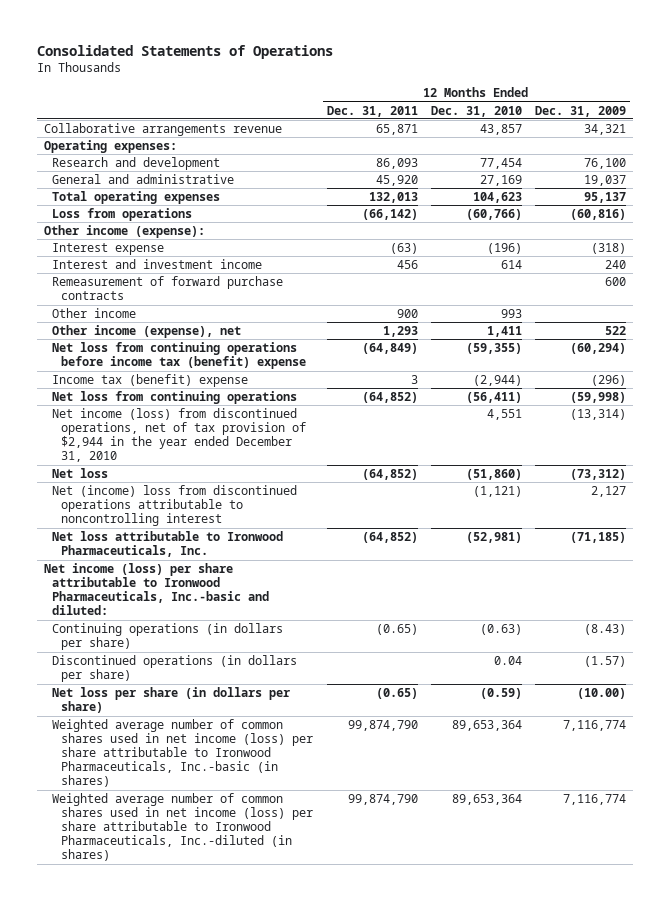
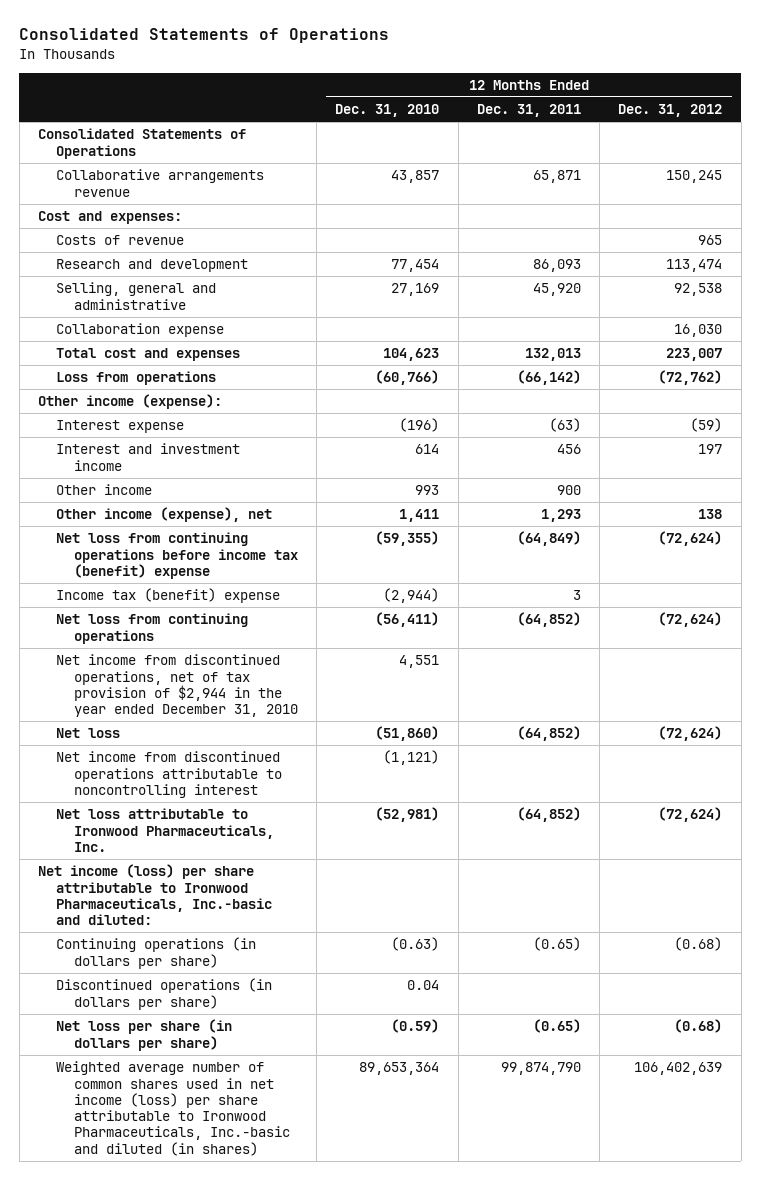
- | 12 Months Ended Dec. 31, 2011 | 12 Months Ended Dec. 31, 2010 | 12 Months Ended Dec. 31, 2009
+ | 12 Months Ended Dec. 31, 2010 | 12 Months Ended Dec. 31, 2011 | 12 Months Ended Dec. 31, 2012
+ Consolidated Statements of Operations
- Operating expenses:
+ Cost and expenses:
+ Costs of revenue | | | 965
- General and administrative | 45,920 | 27,169 | 19,037
- Total operating expenses | 132,013 | 104,623 | 95,137
+ Selling, general and administrative | 27,169 | 45,920 | 92,538
+ Collaboration expense | | | 16,030
+ Total cost and expenses | 104,623 | 132,013 | 223,007
- Remeasurement of forward purchase contracts | | | 600
- Net income (loss) from discontinued operations, net of tax provision of $2,944 in the year ended December 31, 2010 | | 4,551 | (13,314)
+ Net income from discontinued operations, net of tax provision of $2,944 in the year ended December 31, 2010 | 4,551 | |
- Net (income) loss from discontinued operations attributable to noncontrolling interest | | (1,121) | 2,127
+ Net income from discontinued operations attributable to noncontrolling interest | (1,121) | |
- Weighted average number of common shares used in net income (loss) per share attributable to Ironwood Pharmaceuticals, Inc.-basic (in shares) | 99,874,790 | 89,653,364 | 7,116,774
- Weighted average number of common shares used in net income (loss) per share attributable to Ironwood Pharmaceuticals, Inc.-diluted (in shares) | 99,874,790 | 89,653,364 | 7,116,774
+ Weighted average number of common shares used in net income (loss) per share attributable to Ironwood Pharmaceuticals, Inc.-basic and diluted (in shares) | 89,653,364 | 99,874,790 | 106,402,639

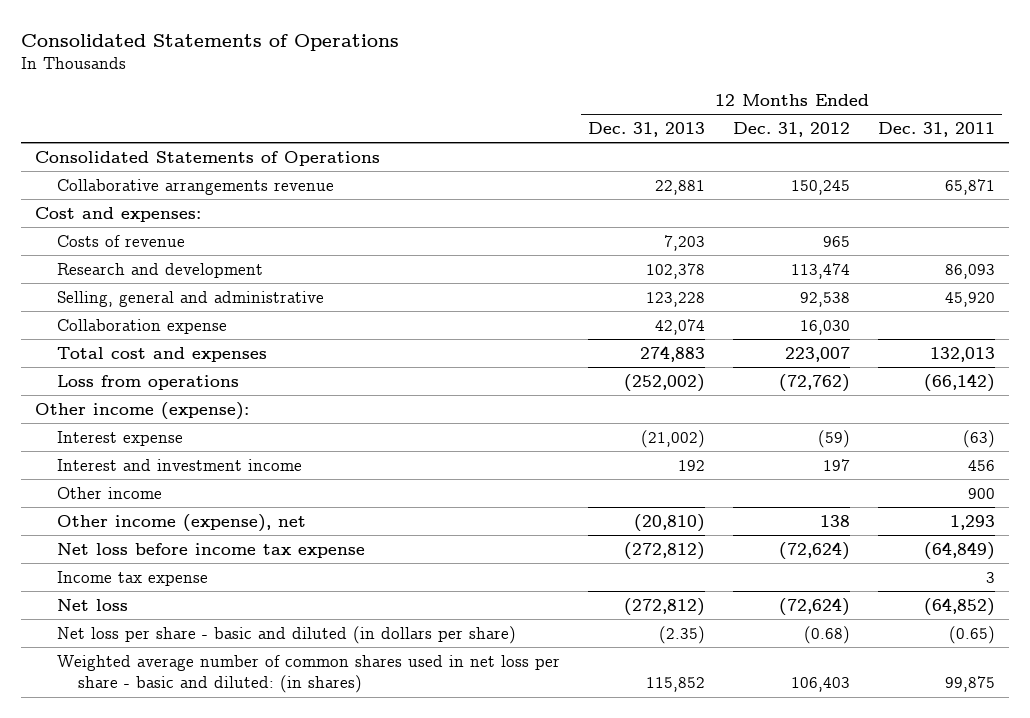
- | 12 Months Ended Dec. 31, 2010 | 12 Months Ended Dec. 31, 2011 | 12 Months Ended Dec. 31, 2012
+ | 12 Months Ended Dec. 31, 2013 | 12 Months Ended Dec. 31, 2012 | 12 Months Ended Dec. 31, 2011
- Net loss from continuing operations before income tax (benefit) expense | (59,355) | (64,849) | (72,624)
- Income tax (benefit) expense | (2,944) | 3 |
- Net loss from continuing operations | (56,411) | (64,852) | (72,624)
- Net income from discontinued operations, net of tax provision of $2,944 in the year ended December 31, 2010 | 4,551 | |
+ Net loss before income tax expense | (272,812) | (72,624) | (64,849)
+ Income tax expense | | | 3
- Net income from discontinued operations attributable to noncontrolling interest | (1,121) | |
- Net loss attributable to Ironwood Pharmaceuticals, Inc. | (52,981) | (64,852) | (72,624)
- Net income (loss) per share attributable to Ironwood Pharmaceuticals, Inc.-basic and diluted:
- Continuing operations (in dollars per share) | (0.63) | (0.65) | (0.68)
- Discontinued operations (in dollars per share) | 0.04 | |
- Net loss per share (in dollars per share) | (0.59) | (0.65) | (0.68)
- Weighted average number of common shares used in net income (loss) per share attributable to Ironwood Pharmaceuticals, Inc.-basic and diluted (in shares) | 89,653,364 | 99,874,790 | 106,402,639
+ Net loss per share - basic and diluted (in dollars per share) | (2.35) | (0.68) | (0.65)
+ Weighted average number of common shares used in net loss per share - basic and diluted: (in shares) | 115,852 | 106,403 | 99,875

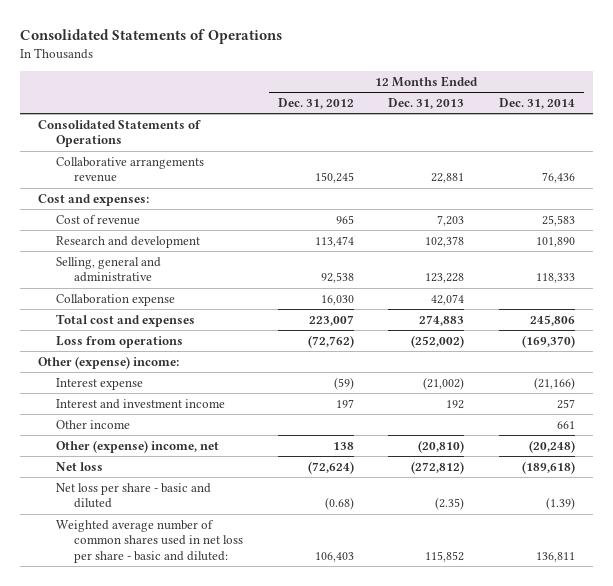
- | 12 Months Ended Dec. 31, 2013 | 12 Months Ended Dec. 31, 2012 | 12 Months Ended Dec. 31, 2011
+ | 12 Months Ended Dec. 31, 2012 | 12 Months Ended Dec. 31, 2013 | 12 Months Ended Dec. 31, 2014
- Costs of revenue | 7,203 | 965 |
+ Cost of revenue | 965 | 7,203 | 25,583
- Other income (expense):
+ Other (expense) income:
- Other income (expense), net | (20,810) | 138 | 1,293
- Net loss before income tax expense | (272,812) | (72,624) | (64,849)
- Income tax expense | | | 3
+ Other (expense) income, net | 138 | (20,810) | (20,248)
- Net loss per share - basic and diluted (in dollars per share) | (2.35) | (0.68) | (0.65)
- Weighted average number of common shares used in net loss per share - basic and diluted: (in shares) | 115,852 | 106,403 | 99,875
+ Net loss per share - basic and diluted | (0.68) | (2.35) | (1.39)
+ Weighted average number of common shares used in net loss per share - basic and diluted: | 106,403 | 115,852 | 136,811

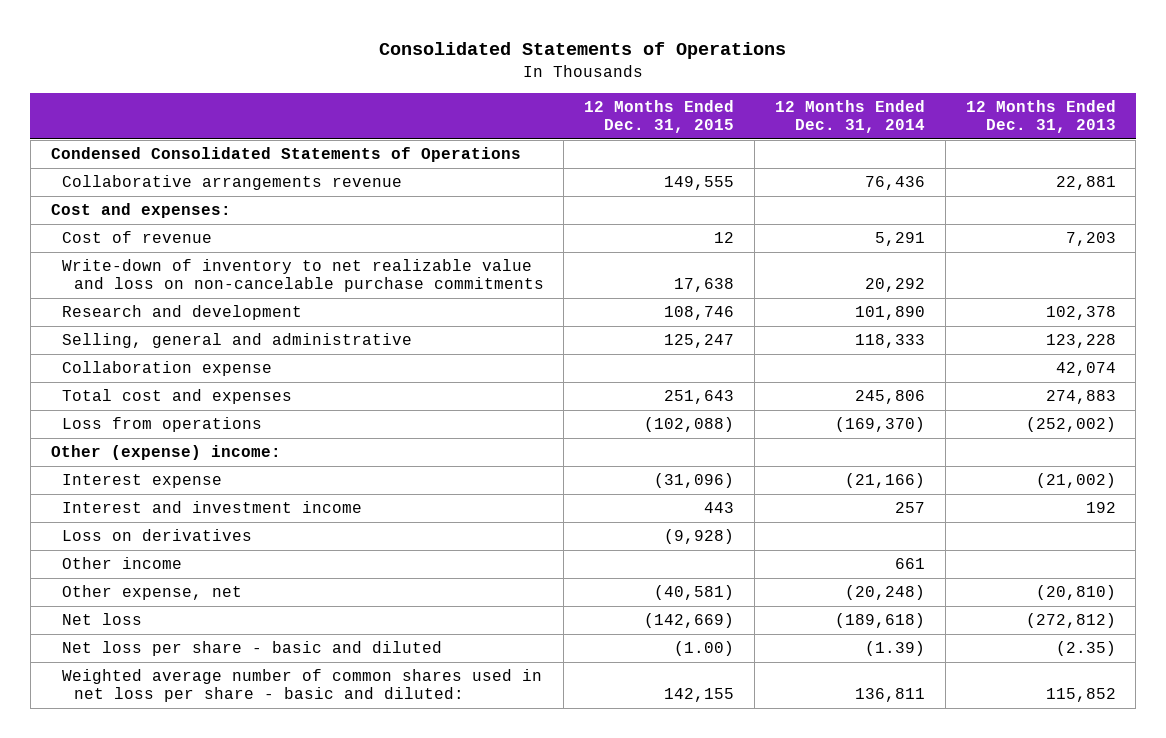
- | 12 Months Ended Dec. 31, 2012 | 12 Months Ended Dec. 31, 2013 | 12 Months Ended Dec. 31, 2014
+ | 12 Months Ended Dec. 31, 2015 | 12 Months Ended Dec. 31, 2014 | 12 Months Ended Dec. 31, 2013
- Consolidated Statements of Operations
+ Condensed Consolidated Statements of Operations
- Cost of revenue | 965 | 7,203 | 25,583
+ Cost of revenue | 12 | 5,291 | 7,203
+ Write-down of inventory to net realizable value and loss on non-cancelable purchase commitments | 17,638 | 20,292 |
+ Loss on derivatives | (9,928) | |
- Other (expense) income, net | 138 | (20,810) | (20,248)
+ Other expense, net | (40,581) | (20,248) | (20,810)

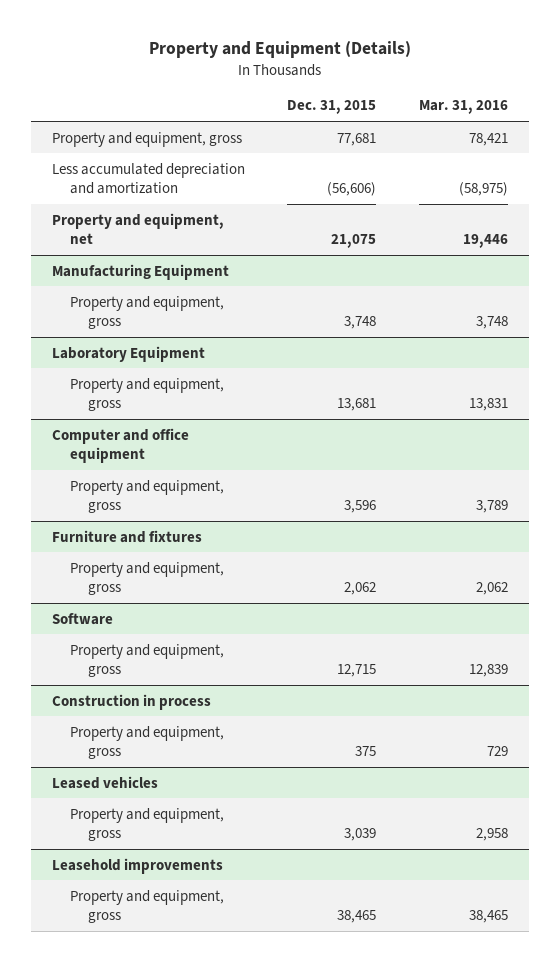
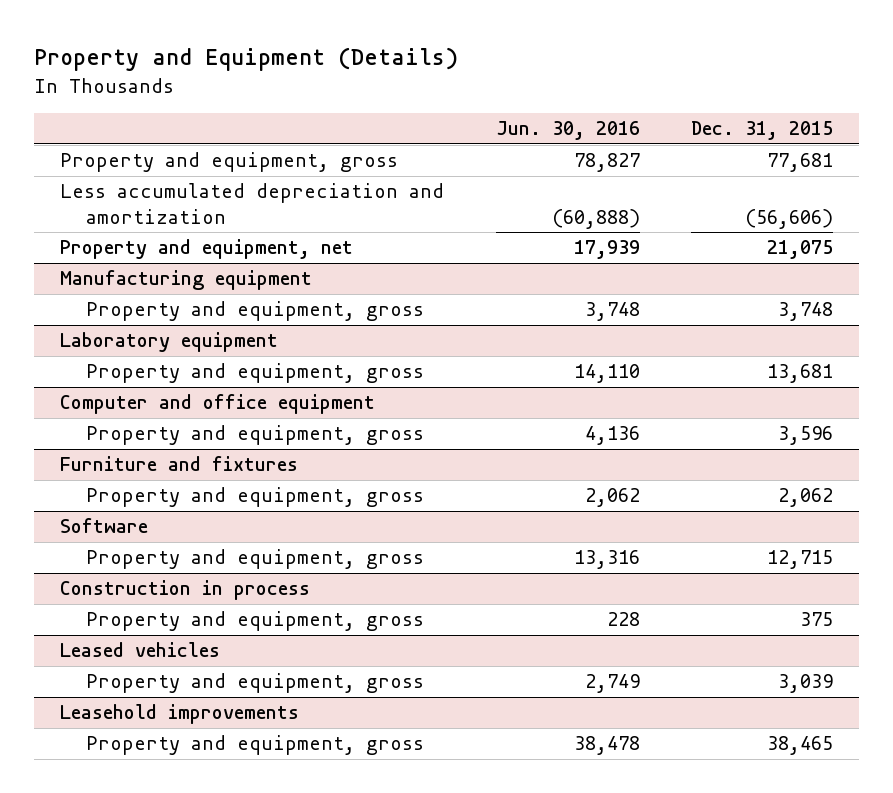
- | Dec. 31, 2015 | Mar. 31, 2016
+ | Jun. 30, 2016 | Dec. 31, 2015
- Manufacturing Equipment
+ Manufacturing equipment
- Laboratory Equipment
+ Laboratory equipment

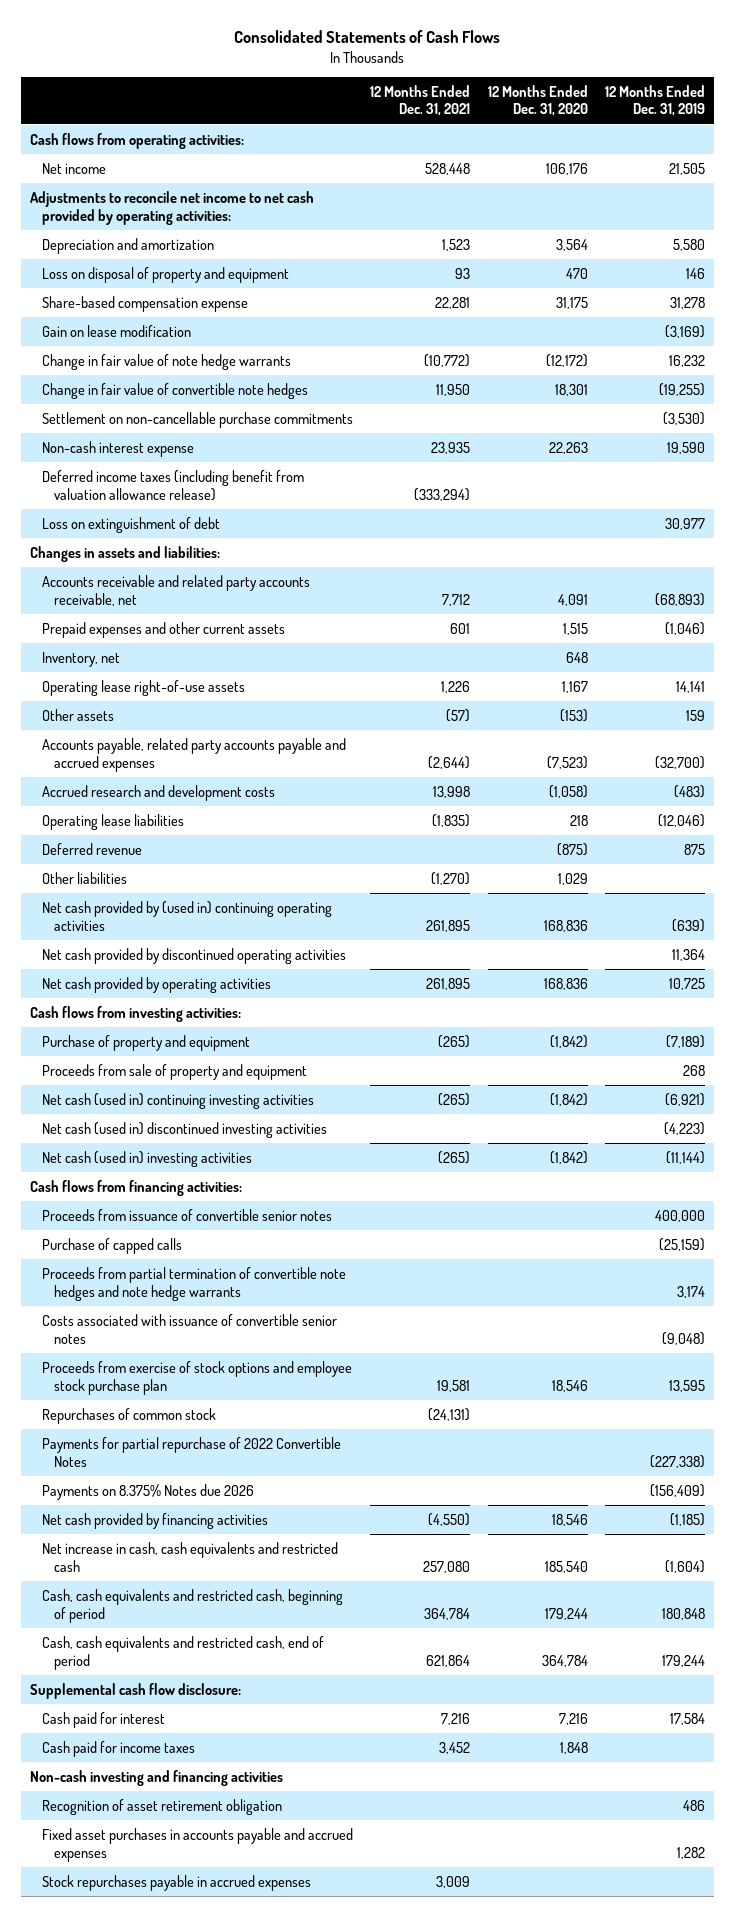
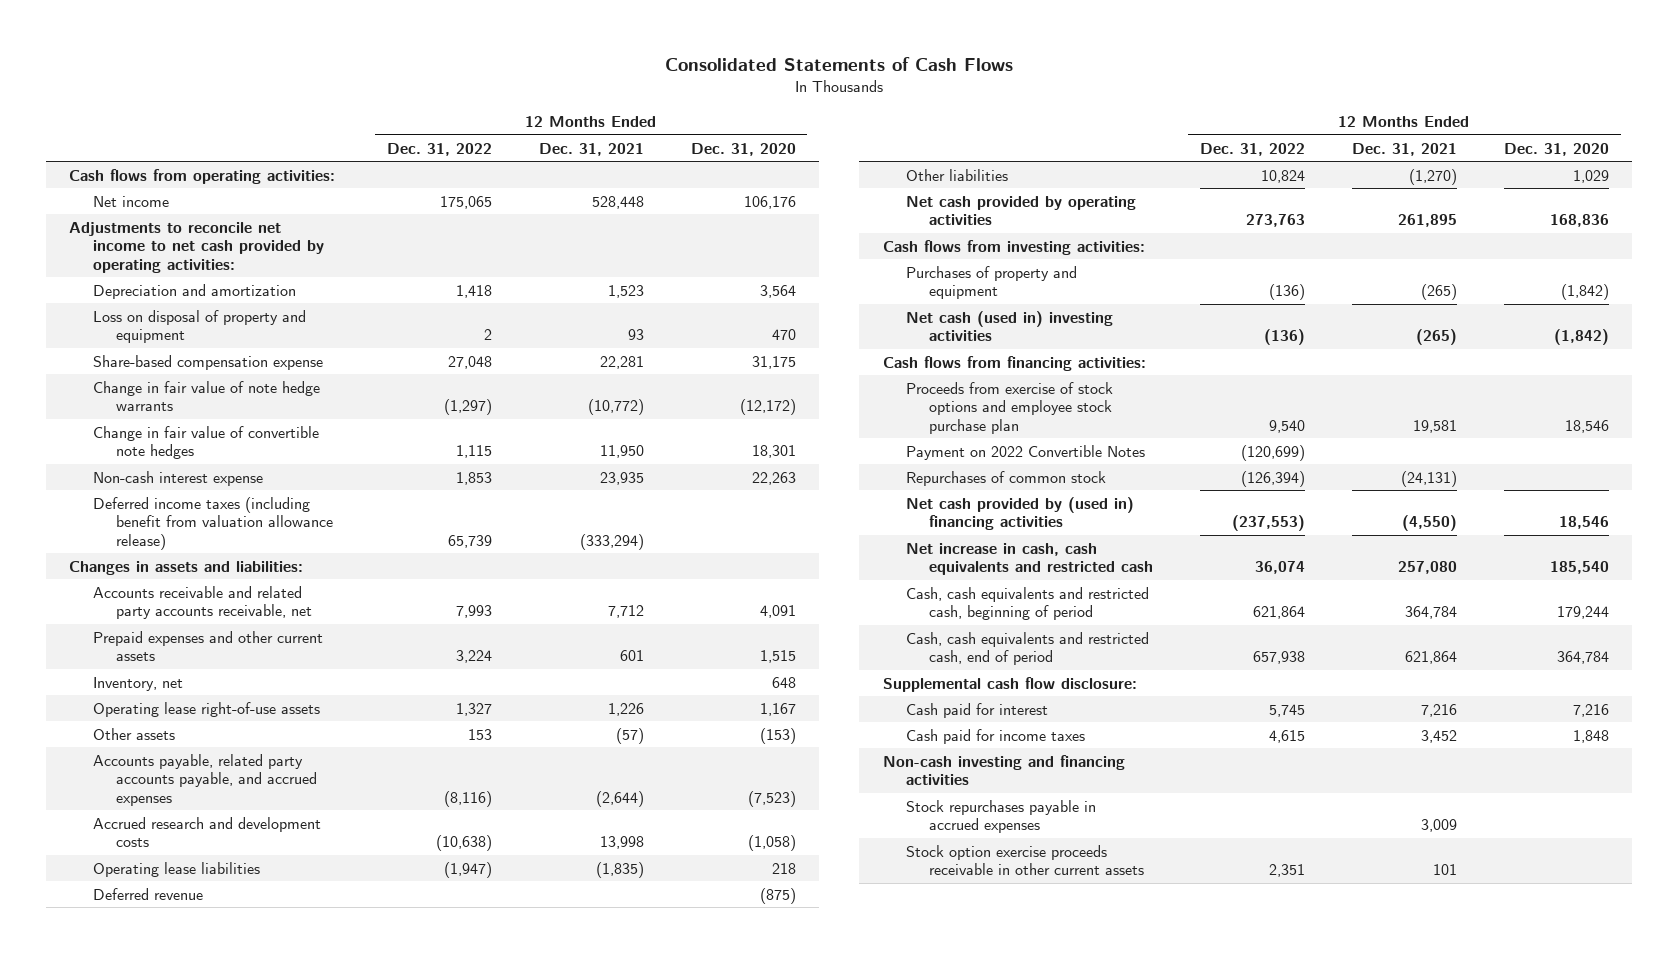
- | 12 Months Ended Dec. 31, 2021 | 12 Months Ended Dec. 31, 2020 | 12 Months Ended Dec. 31, 2019
+ | 12 Months Ended Dec. 31, 2022 | 12 Months Ended Dec. 31, 2021 | 12 Months Ended Dec. 31, 2020
- Gain on lease modification | | | (3,169)
- Settlement on non-cancellable purchase commitments | | | (3,530)
- Loss on extinguishment of debt | | | 30,977
- Accounts payable, related party accounts payable and accrued expenses | (2,644) | (7,523) | (32,700)
+ Accounts payable, related party accounts payable, and accrued expenses | (8,116) | (2,644) | (7,523)
- Net cash provided by (used in) continuing operating activities | 261,895 | 168,836 | (639)
- Net cash provided by discontinued operating activities | | | 11,364
- Purchase of property and equipment | (265) | (1,842) | (7,189)
- Proceeds from sale of property and equipment | | | 268
- Net cash (used in) continuing investing activities | (265) | (1,842) | (6,921)
- Net cash (used in) discontinued investing activities | | | (4,223)
+ Purchases of property and equipment | (136) | (265) | (1,842)
- Proceeds from issuance of convertible senior notes | | | 400,000
- Purchase of capped calls | | | (25,159)
- Proceeds from partial termination of convertible note hedges and note hedge warrants | | | 3,174
- Costs associated with issuance of convertible senior notes | | | (9,048)
+ Payment on 2022 Convertible Notes | (120,699) | |
- Payments for partial repurchase of 2022 Convertible Notes | | | (227,338)
- Payments on 8.375% Notes due 2026 | | | (156,409)
- Net cash provided by financing activities | (4,550) | 18,546 | (1,185)
+ Net cash provided by (used in) financing activities | (237,553) | (4,550) | 18,546
- Recognition of asset retirement obligation | | | 486
- Fixed asset purchases in accounts payable and accrued expenses | | | 1,282
+ Stock option exercise proceeds receivable in other current assets | 2,351 | 101 |

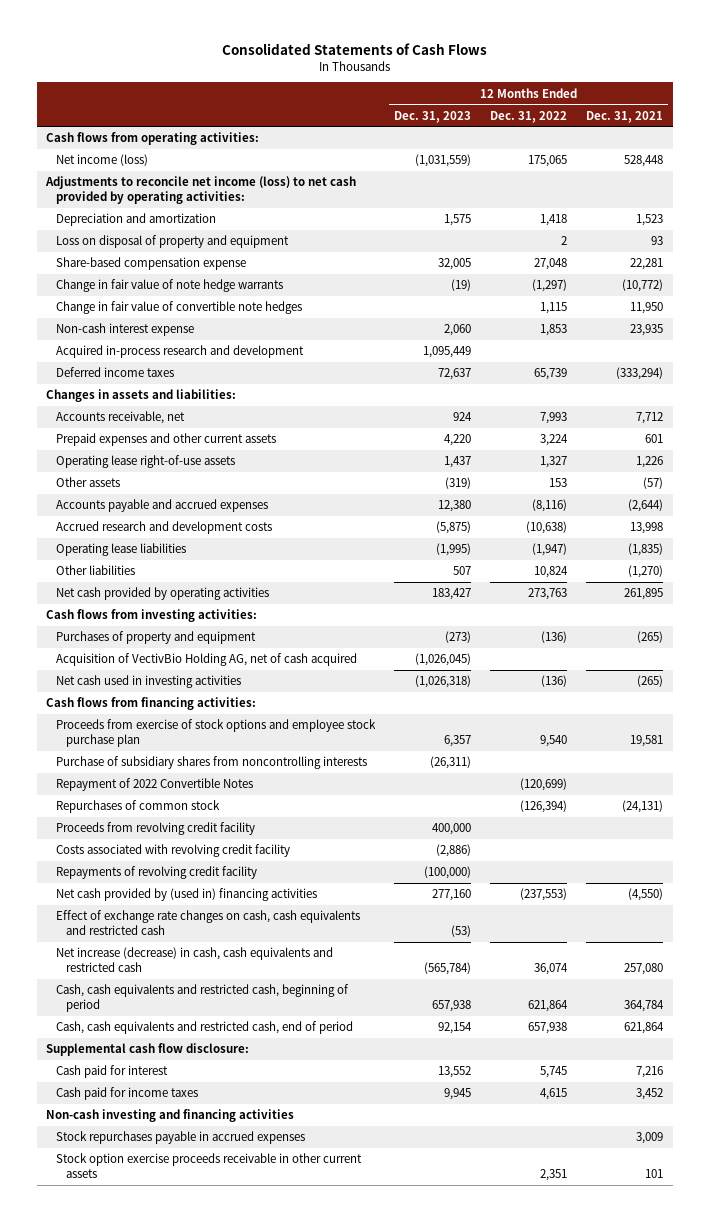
- | 12 Months Ended Dec. 31, 2022 | 12 Months Ended Dec. 31, 2021 | 12 Months Ended Dec. 31, 2020
+ | 12 Months Ended Dec. 31, 2023 | 12 Months Ended Dec. 31, 2022 | 12 Months Ended Dec. 31, 2021
- Net income | 175,065 | 528,448 | 106,176
- Adjustments to reconcile net income to net cash provided by operating activities:
+ Net income (loss) | (1,031,559) | 175,065 | 528,448
+ Adjustments to reconcile net income (loss) to net cash provided by operating activities:
- Deferred income taxes (including benefit from valuation allowance release) | 65,739 | (333,294) |
+ Acquired in-process research and development | 1,095,449 | |
+ Deferred income taxes | 72,637 | 65,739 | (333,294)
- Accounts receivable and related party accounts receivable, net | 7,993 | 7,712 | 4,091
+ Accounts receivable, net | 924 | 7,993 | 7,712
- Inventory, net | | | 648
- Accounts payable, related party accounts payable, and accrued expenses | (8,116) | (2,644) | (7,523)
+ Accounts payable and accrued expenses | 12,380 | (8,116) | (2,644)
- Deferred revenue | | | (875)
- Net cash (used in) investing activities | (136) | (265) | (1,842)
+ Acquisition of VectivBio Holding AG, net of cash acquired | (1,026,045) | |
+ Net cash used in investing activities | (1,026,318) | (136) | (265)
- Payment on 2022 Convertible Notes | (120,699) | |
+ Purchase of subsidiary shares from noncontrolling interests | (26,311) | |
+ Repayment of 2022 Convertible Notes | | (120,699) |
+ Proceeds from revolving credit facility | 400,000 | |
+ Costs associated with revolving credit facility | (2,886) | |
+ Repayments of revolving credit facility | (100,000) | |
- Net increase in cash, cash equivalents and restricted cash | 36,074 | 257,080 | 185,540
+ Effect of exchange rate changes on cash, cash equivalents and restricted cash | (53) | |
+ Net increase (decrease) in cash, cash equivalents and restricted cash | (565,784) | 36,074 | 257,080

